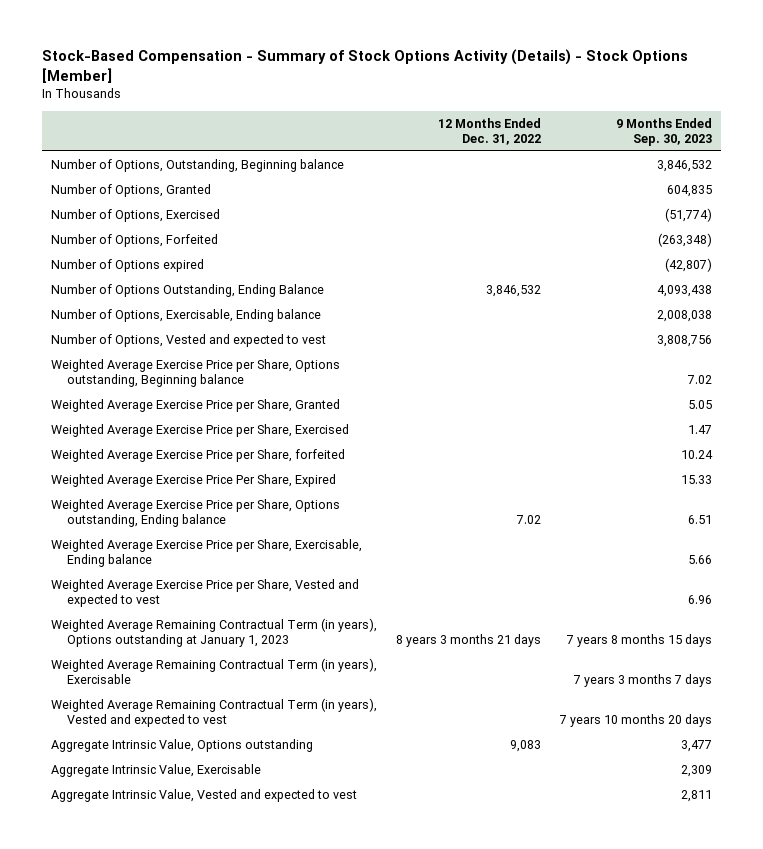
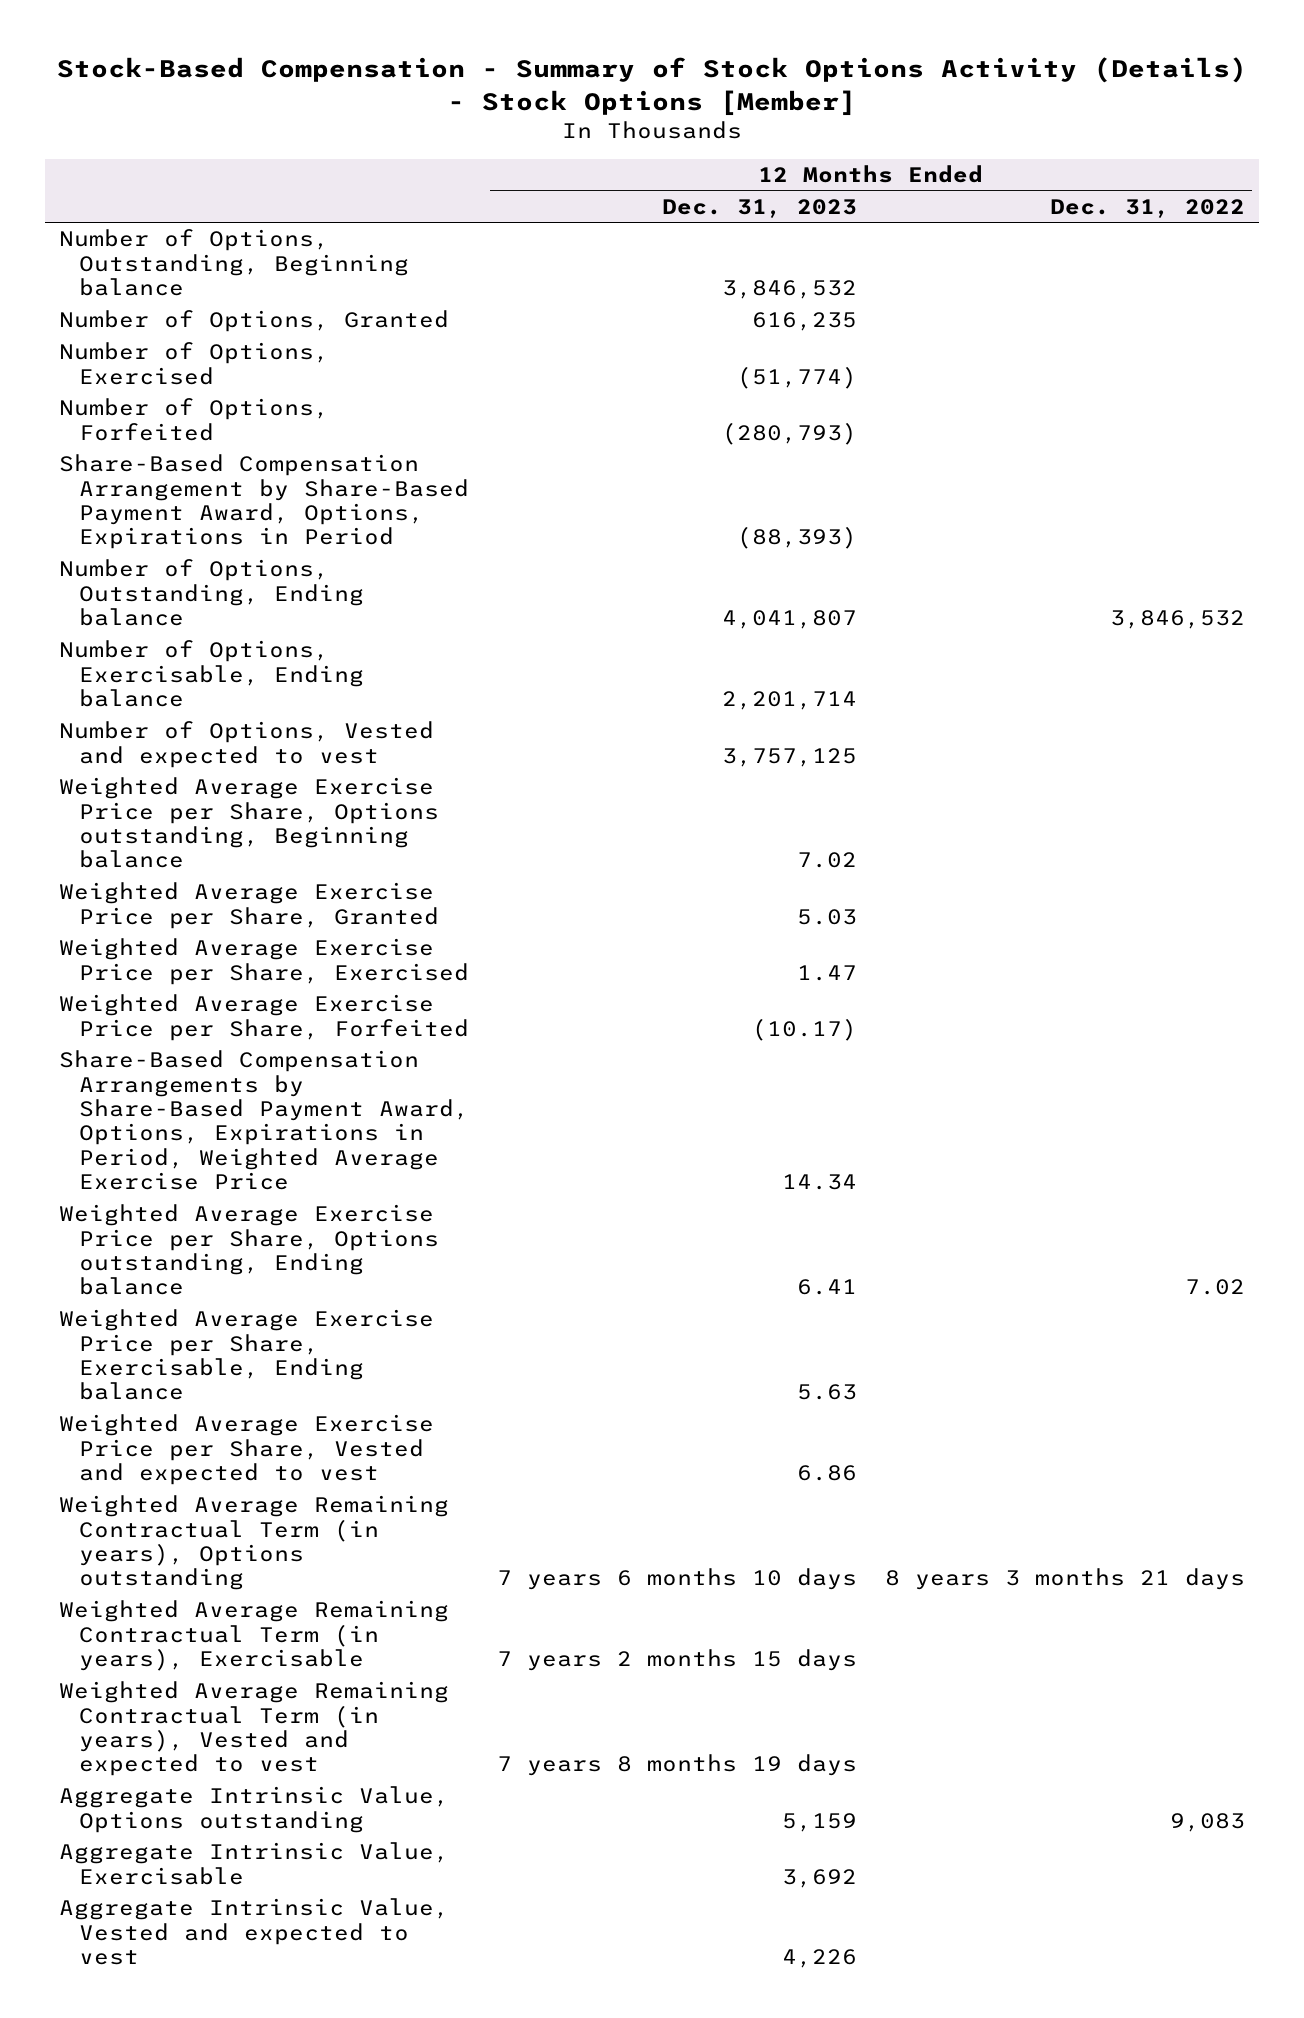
- | 12 Months Ended Dec. 31, 2022 | 9 Months Ended Sep. 30, 2023
+ | 12 Months Ended Dec. 31, 2023 | 12 Months Ended Dec. 31, 2022
- Number of Options expired | | (42,807)
- Number of Options Outstanding, Ending Balance | 3,846,532 | 4,093,438
+ Share-Based Compensation Arrangement by Share-Based Payment Award, Options, Expirations in Period | (88,393) |
+ Number of Options, Outstanding, Ending balance | 4,041,807 | 3,846,532
- Weighted Average Exercise Price per Share, forfeited | | 10.24
- Weighted Average Exercise Price Per Share, Expired | | 15.33
+ Weighted Average Exercise Price per Share, Forfeited | (10.17) |
+ Share-Based Compensation Arrangements by Share-Based Payment Award, Options, Expirations in Period, Weighted Average Exercise Price | 14.34 |
- Weighted Average Remaining Contractual Term (in years), Options outstanding at January 1, 2023 | 8 years 3 months 21 days | 7 years 8 months 15 days
+ Weighted Average Remaining Contractual Term (in years), Options outstanding | 7 years 6 months 10 days | 8 years 3 months 21 days

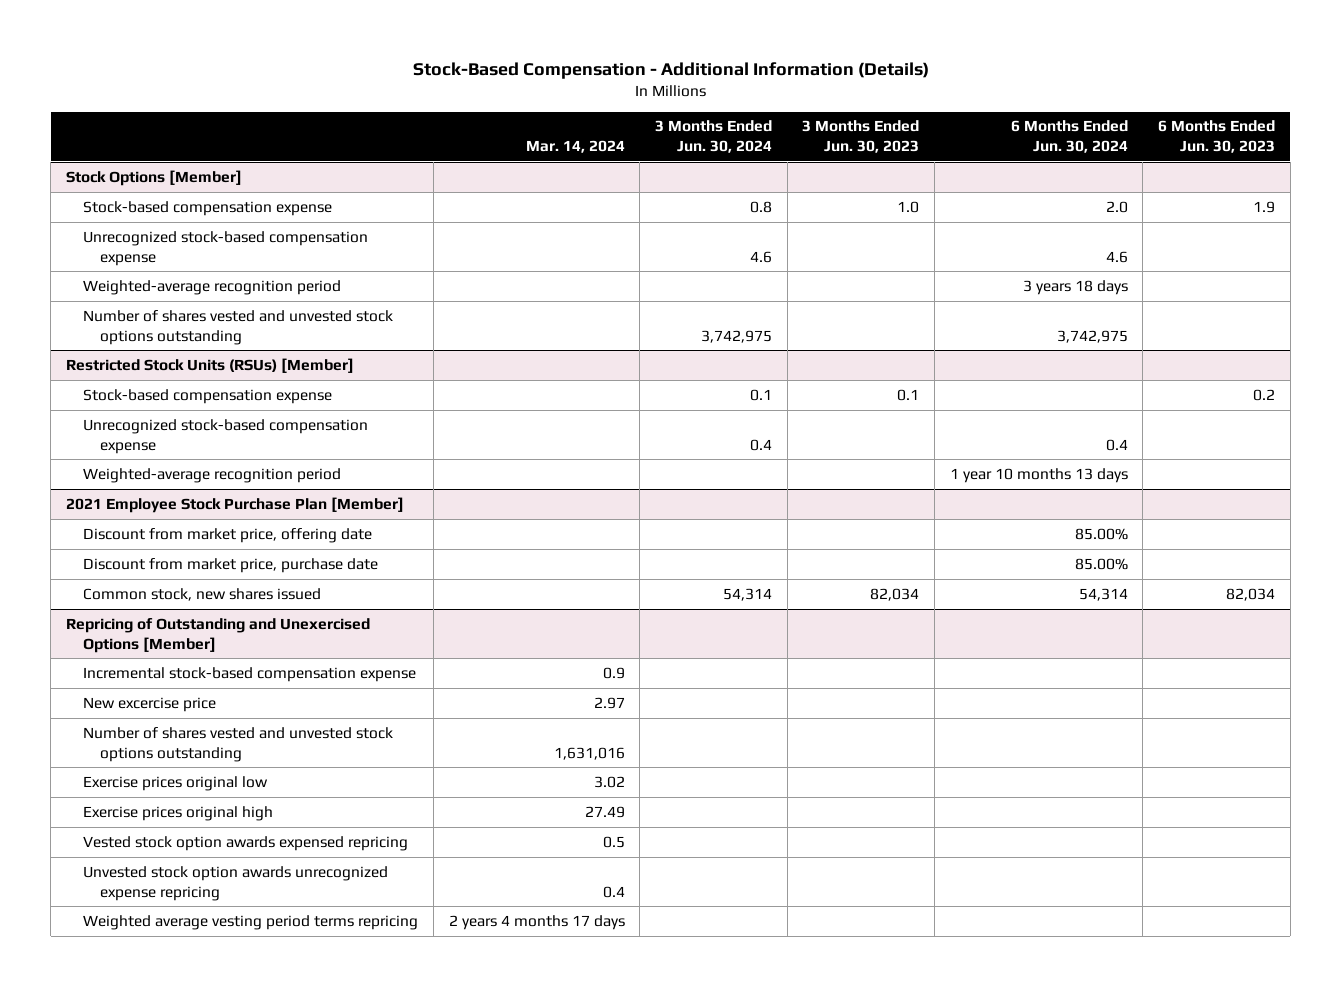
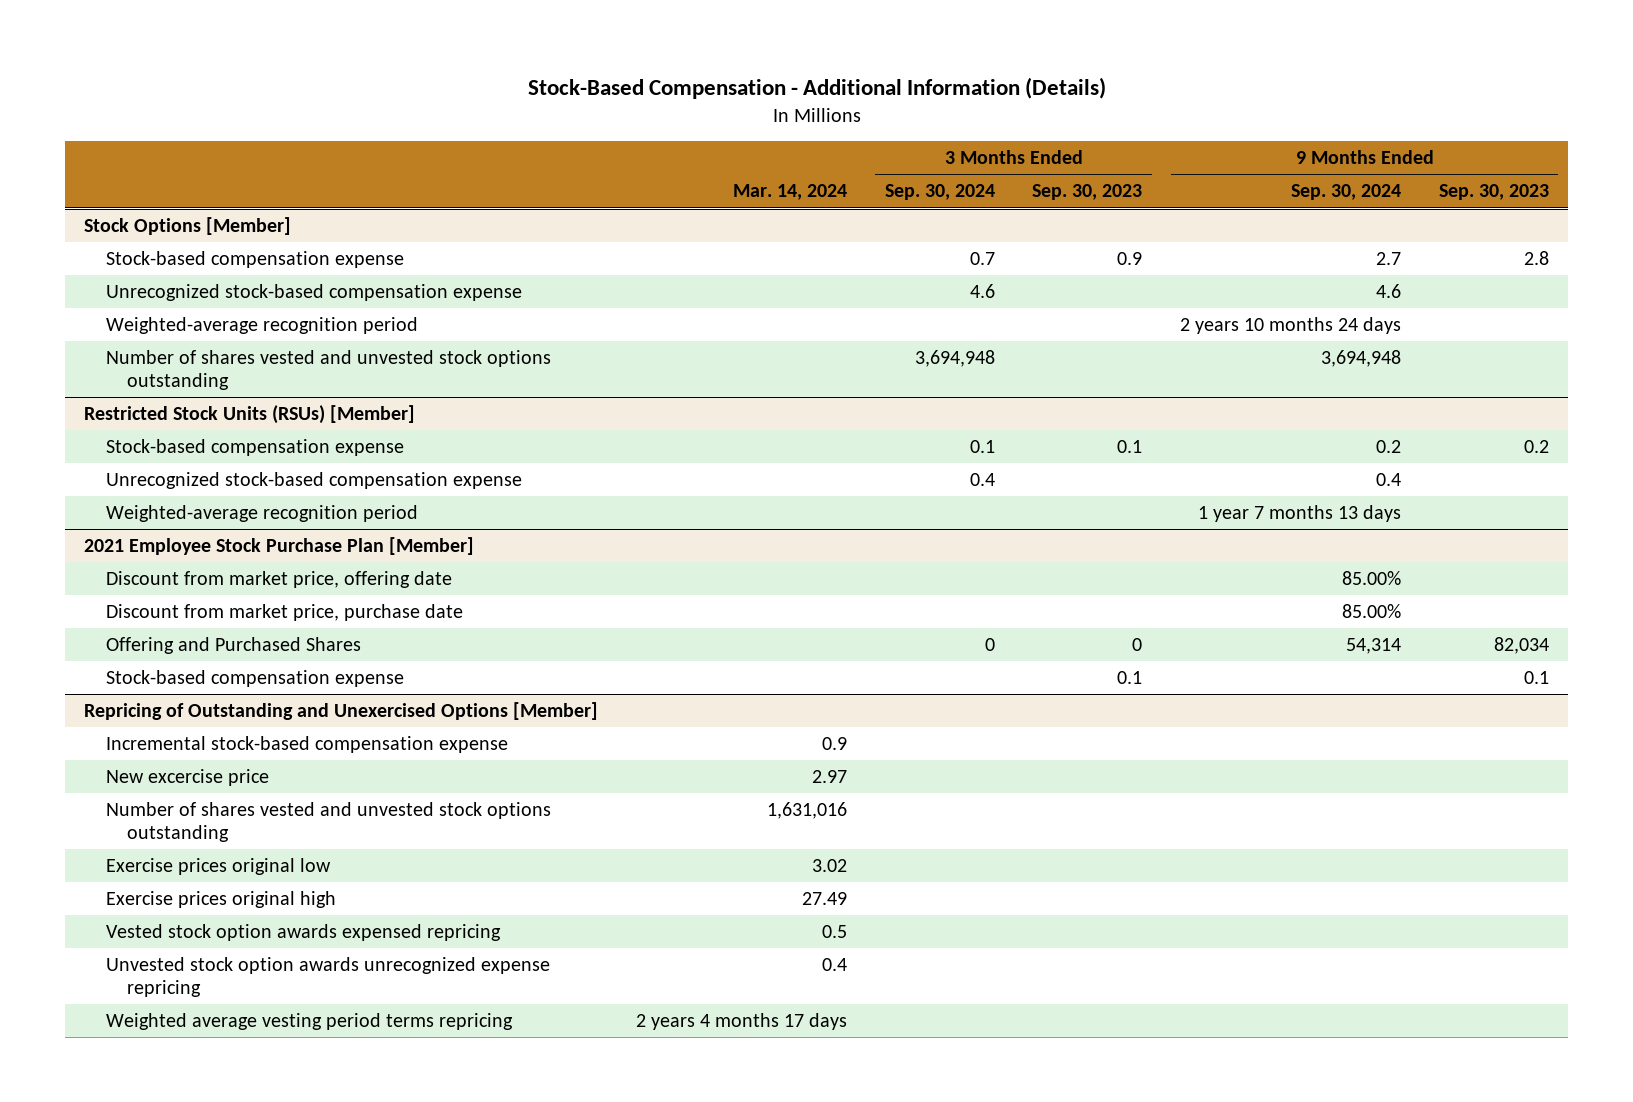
- | Mar. 14, 2024 | 3 Months Ended Jun. 30, 2024 | 3 Months Ended Jun. 30, 2023 | 6 Months Ended Jun. 30, 2024 | 6 Months Ended Jun. 30, 2023
+ | Mar. 14, 2024 | 3 Months Ended Sep. 30, 2024 | 3 Months Ended Sep. 30, 2023 | 9 Months Ended Sep. 30, 2024 | 9 Months Ended Sep. 30, 2023
@ 2021 Employee Stock Purchase Plan [Member]
- Common stock, new shares issued | | 54,314 | 82,034 | 54,314 | 82,034
+ Offering and Purchased Shares | | 0 | 0 | 54,314 | 82,034
+ Stock-based compensation expense | | | 0.1 | | 0.1

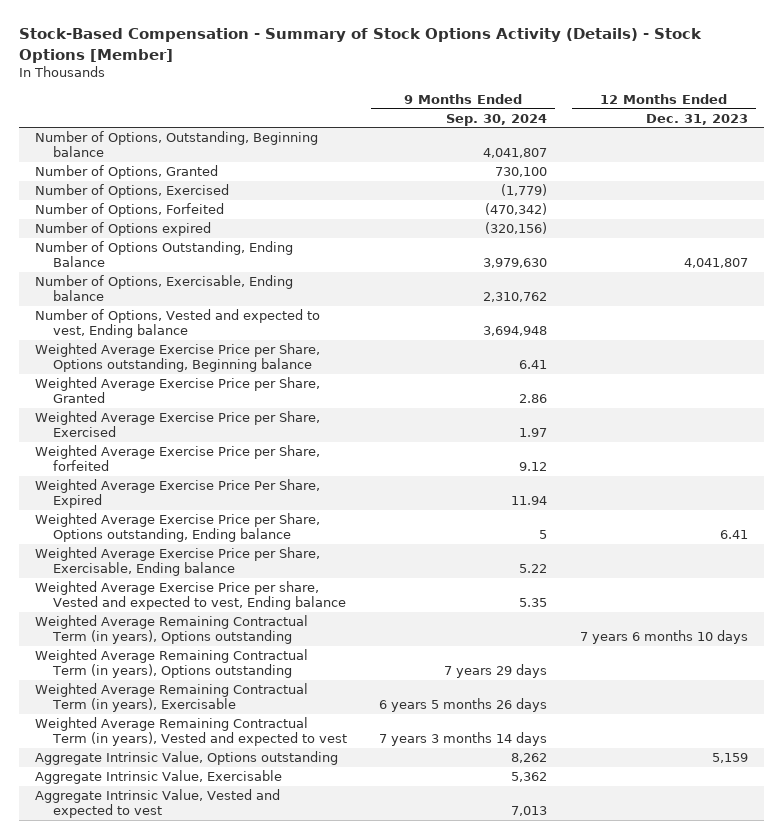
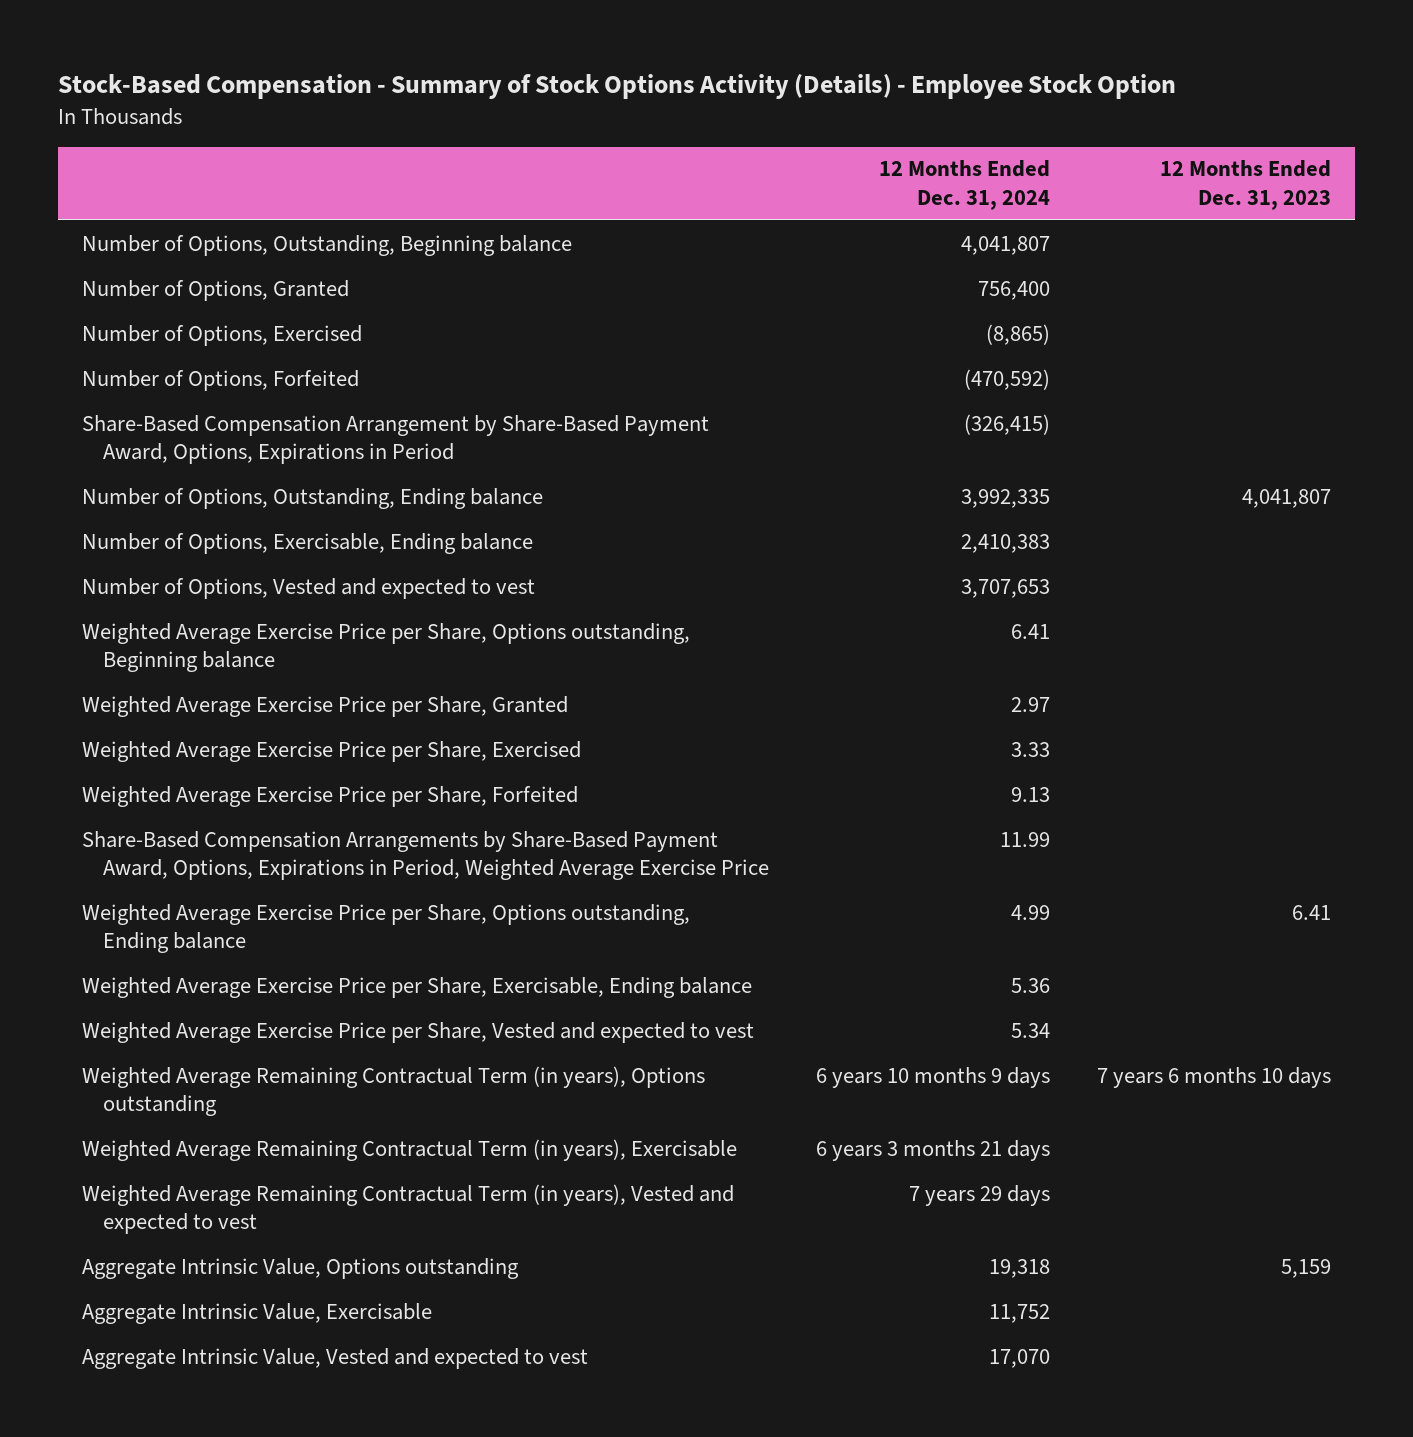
- Stock-Based Compensation - Summary of Stock Options Activity (Details) - Stock Options [Member]
+ Stock-Based Compensation - Summary of Stock Options Activity (Details) - Employee Stock Option
- | 9 Months Ended Sep. 30, 2024 | 12 Months Ended Dec. 31, 2023
+ | 12 Months Ended Dec. 31, 2024 | 12 Months Ended Dec. 31, 2023
- Number of Options expired | (320,156) |
- Number of Options Outstanding, Ending Balance | 3,979,630 | 4,041,807
+ Share-Based Compensation Arrangement by Share-Based Payment Award, Options, Expirations in Period | (326,415) |
+ Number of Options, Outstanding, Ending balance | 3,992,335 | 4,041,807
- Number of Options, Vested and expected to vest, Ending balance | 3,694,948 |
+ Number of Options, Vested and expected to vest | 3,707,653 |
- Weighted Average Exercise Price per Share, forfeited | 9.12 |
- Weighted Average Exercise Price Per Share, Expired | 11.94 |
+ Weighted Average Exercise Price per Share, Forfeited | 9.13 |
+ Share-Based Compensation Arrangements by Share-Based Payment Award, Options, Expirations in Period, Weighted Average Exercise Price | 11.99 |
- Weighted Average Exercise Price per share, Vested and expected to vest, Ending balance | 5.35 |
+ Weighted Average Exercise Price per Share, Vested and expected to vest | 5.34 |
- Weighted Average Remaining Contractual Term (in years), Options outstanding | 7 years 29 days |

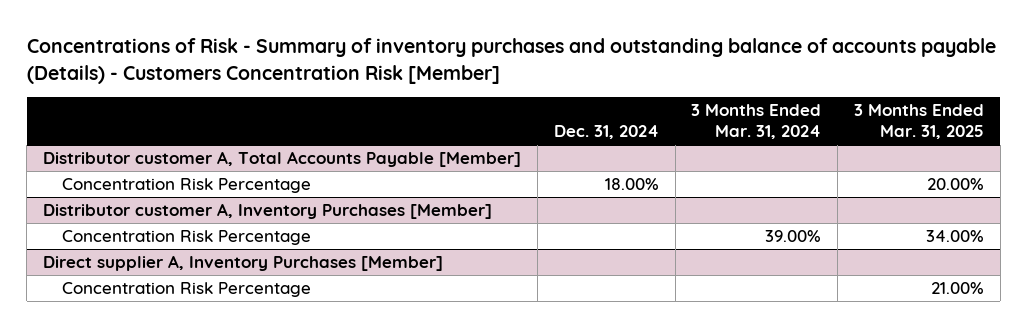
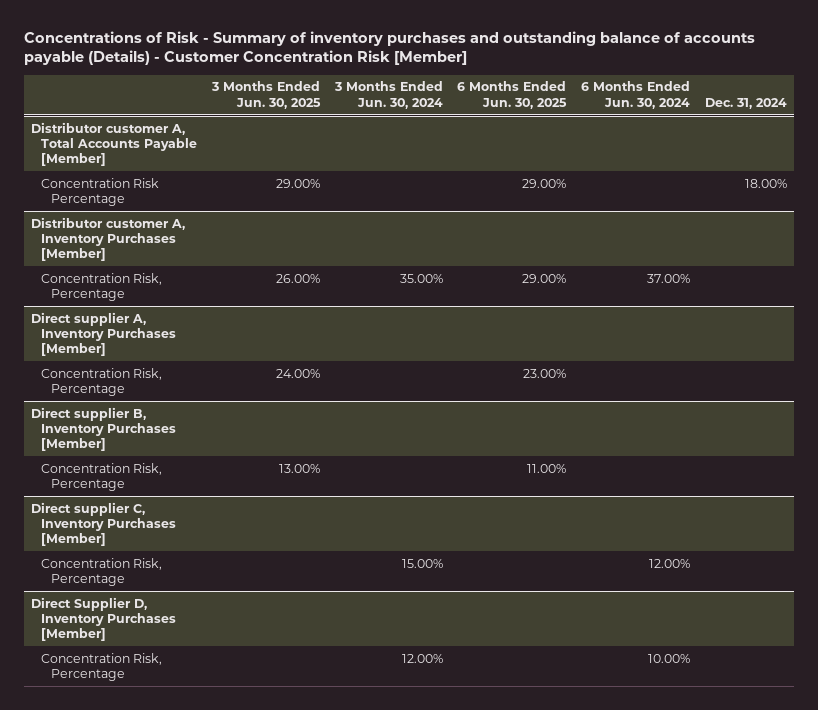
- Concentrations of Risk - Summary of inventory purchases and outstanding balance of accounts payable (Details) - Customers Concentration Risk [Member]
+ Concentrations of Risk - Summary of inventory purchases and outstanding balance of accounts payable (Details) - Customer Concentration Risk [Member]
- | Dec. 31, 2024 | 3 Months Ended Mar. 31, 2024 | 3 Months Ended Mar. 31, 2025
+ | 3 Months Ended Jun. 30, 2025 | 3 Months Ended Jun. 30, 2024 | 6 Months Ended Jun. 30, 2025 | 6 Months Ended Jun. 30, 2024 | Dec. 31, 2024
@ Distributor customer A, Inventory Purchases [Member]
- Concentration Risk Percentage | | 39.00% | 34.00%
+ Concentration Risk, Percentage | 26.00% | 35.00% | 29.00% | 37.00% |
@ Direct supplier A, Inventory Purchases [Member]
- Concentration Risk Percentage | | | 21.00%
+ Concentration Risk, Percentage | 24.00% | | 23.00% | |
+ Direct supplier B, Inventory Purchases [Member]
+ Concentration Risk, Percentage | 13.00% | | 11.00% | |
+ Direct supplier C, Inventory Purchases [Member]
+ Concentration Risk, Percentage | | 15.00% | | 12.00% |
+ Direct Supplier D, Inventory Purchases [Member]
+ Concentration Risk, Percentage | | 12.00% | | 10.00% |

